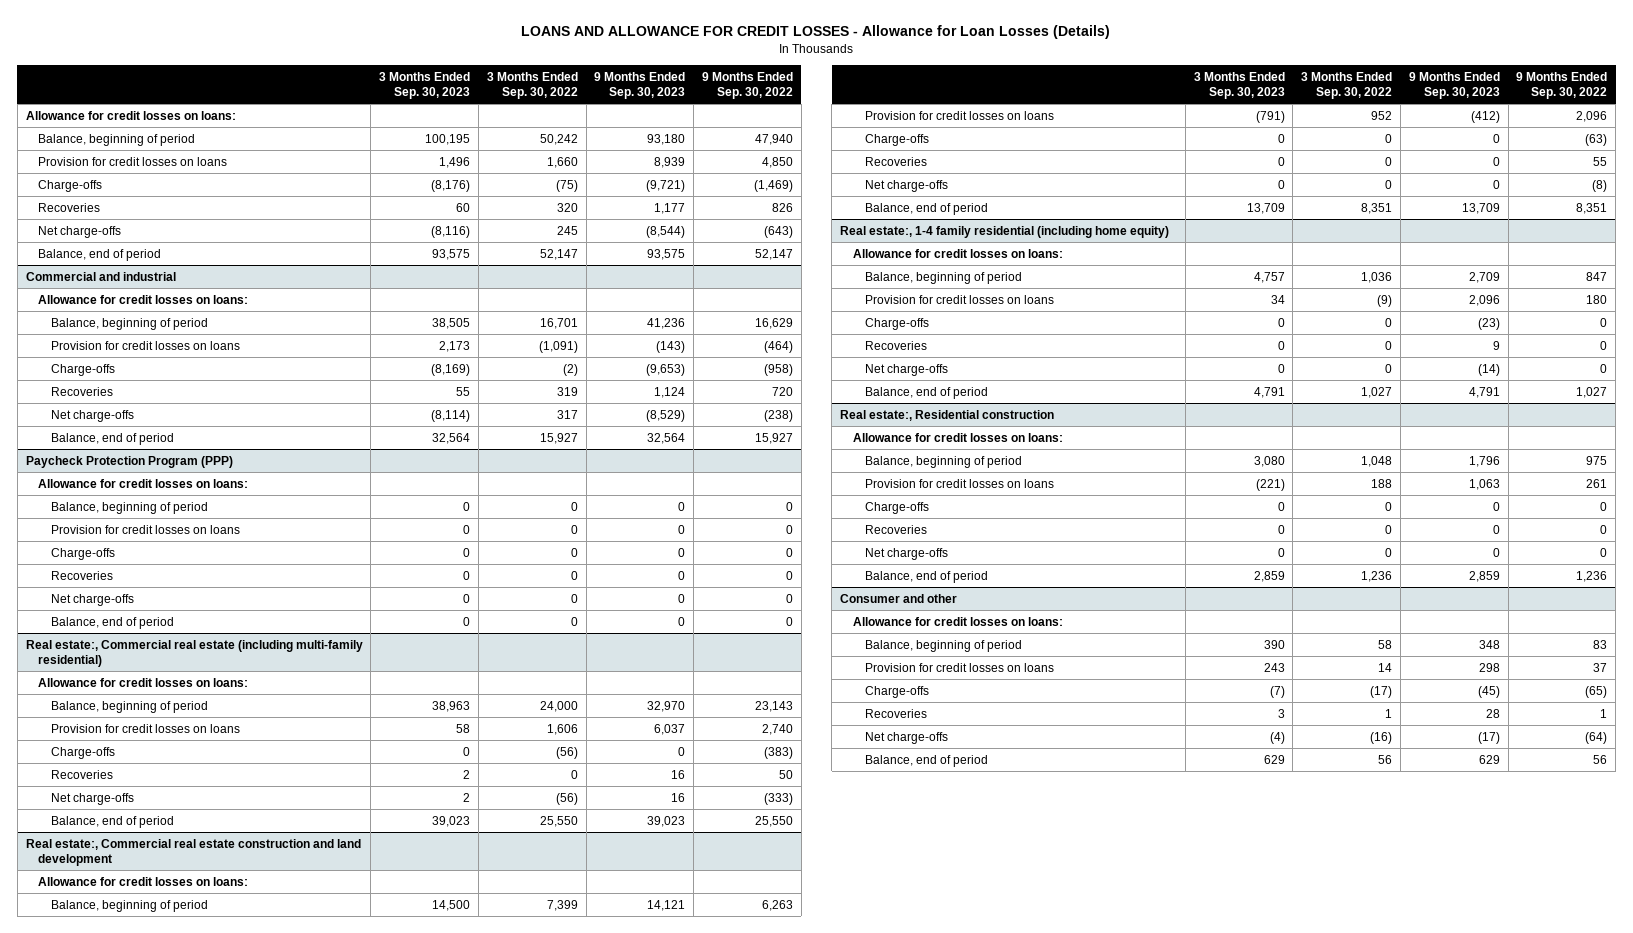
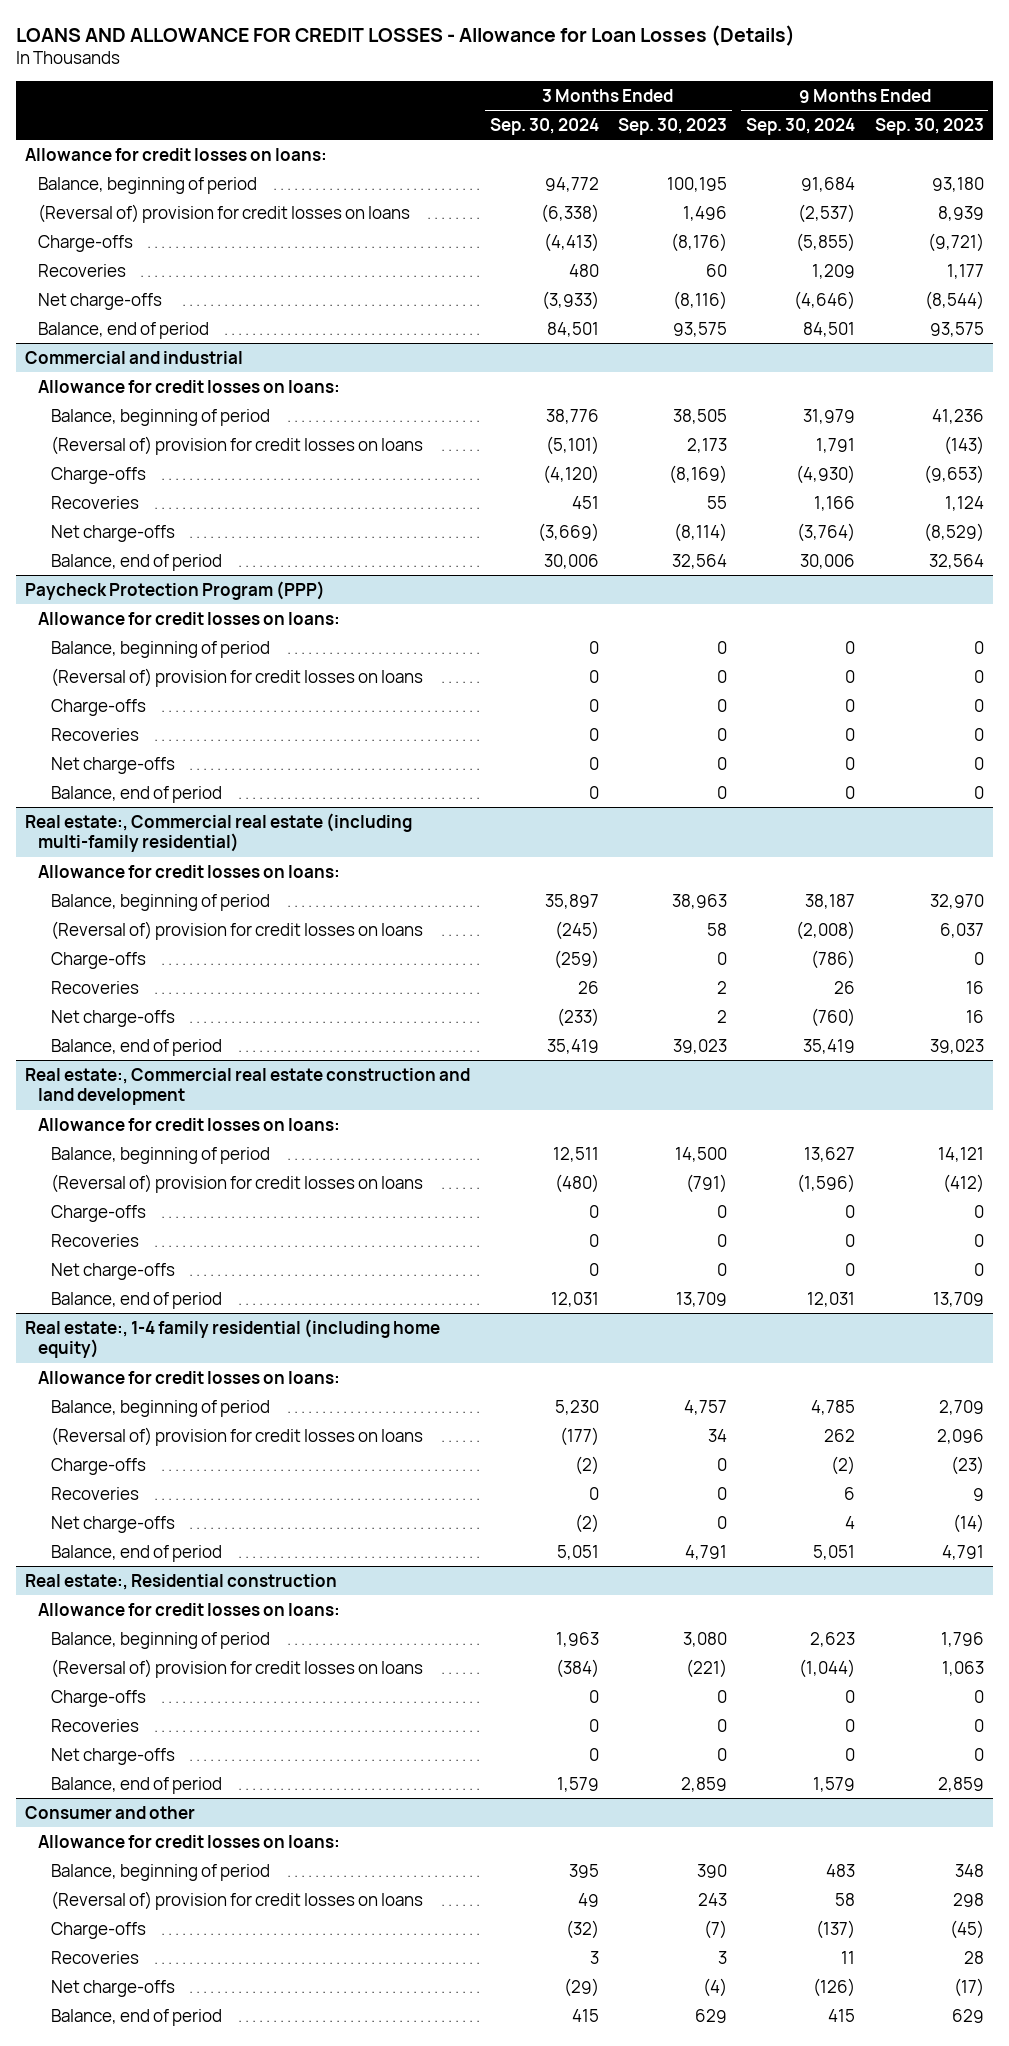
- | 3 Months Ended Sep. 30, 2023 | 3 Months Ended Sep. 30, 2022 | 9 Months Ended Sep. 30, 2023 | 9 Months Ended Sep. 30, 2022
+ | 3 Months Ended Sep. 30, 2024 | 3 Months Ended Sep. 30, 2023 | 9 Months Ended Sep. 30, 2024 | 9 Months Ended Sep. 30, 2023
- Provision for credit losses on loans | 1,496 | 1,660 | 8,939 | 4,850
+ (Reversal of) provision for credit losses on loans | (6,338) | 1,496 | (2,537) | 8,939
@ Commercial and industrial
- Provision for credit losses on loans | 2,173 | (1,091) | (143) | (464)
+ (Reversal of) provision for credit losses on loans | (5,101) | 2,173 | 1,791 | (143)
@ Paycheck Protection Program (PPP)
- Provision for credit losses on loans | 0 | 0 | 0 | 0
+ (Reversal of) provision for credit losses on loans | 0 | 0 | 0 | 0
@ Real estate:, Commercial real estate (including multi-family residential)
- Provision for credit losses on loans | 58 | 1,606 | 6,037 | 2,740
+ (Reversal of) provision for credit losses on loans | (245) | 58 | (2,008) | 6,037
@ Real estate:, Commercial real estate construction and land development
- Provision for credit losses on loans | (791) | 952 | (412) | 2,096
+ (Reversal of) provision for credit losses on loans | (480) | (791) | (1,596) | (412)
@ Real estate:, 1-4 family residential (including home equity)
- Provision for credit losses on loans | 34 | (9) | 2,096 | 180
+ (Reversal of) provision for credit losses on loans | (177) | 34 | 262 | 2,096
@ Real estate:, Residential construction
- Provision for credit losses on loans | (221) | 188 | 1,063 | 261
+ (Reversal of) provision for credit losses on loans | (384) | (221) | (1,044) | 1,063
@ Consumer and other
- Provision for credit losses on loans | 243 | 14 | 298 | 37
+ (Reversal of) provision for credit losses on loans | 49 | 243 | 58 | 298

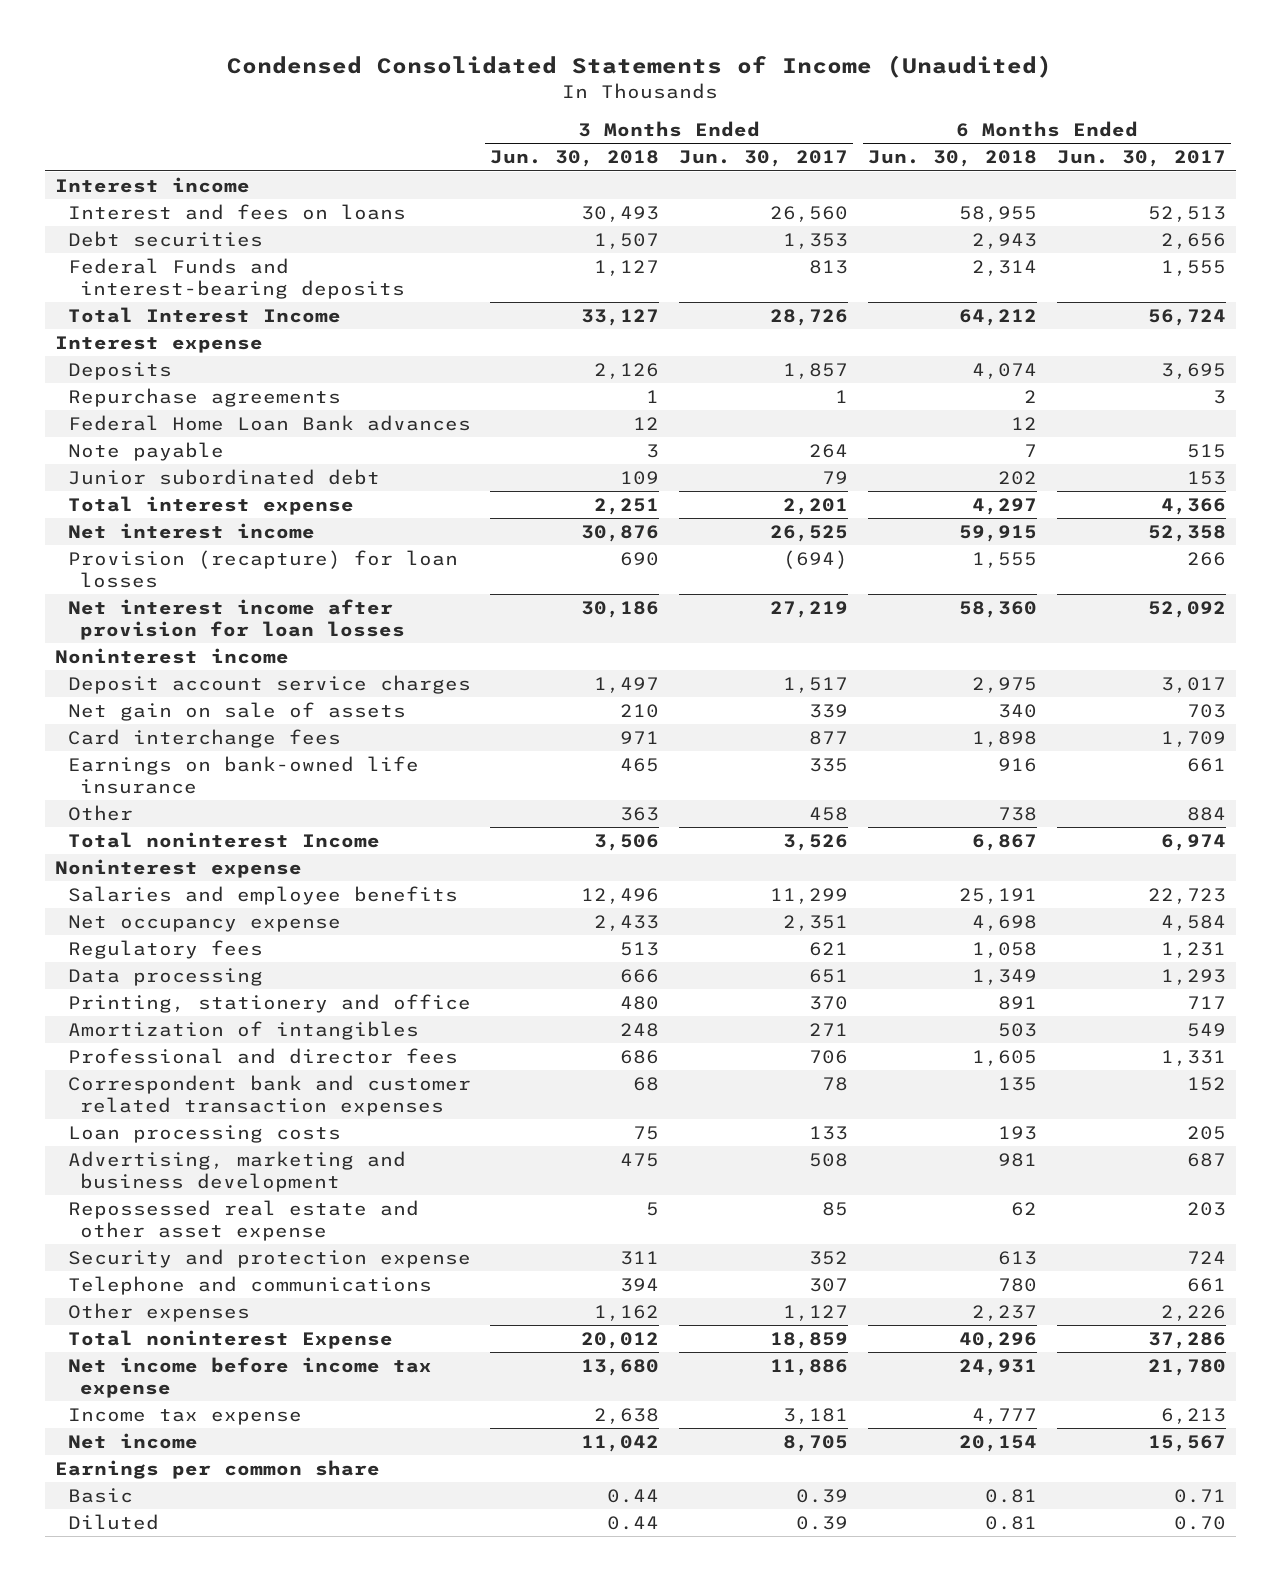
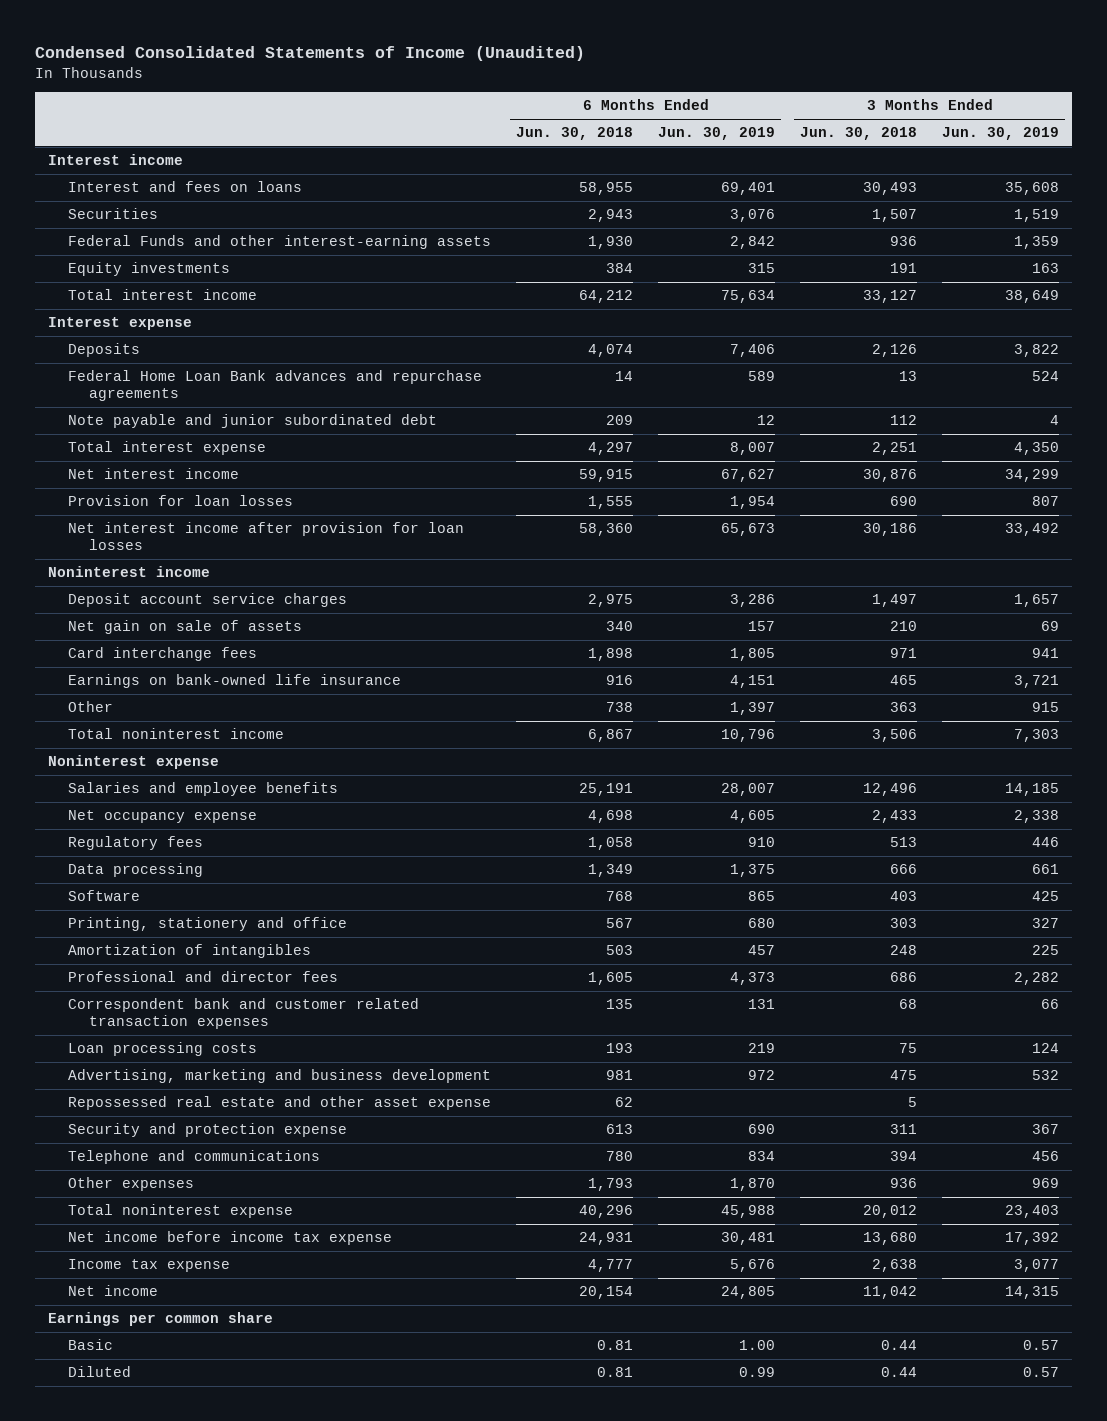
- | 3 Months Ended Jun. 30, 2018 | 3 Months Ended Jun. 30, 2017 | 6 Months Ended Jun. 30, 2018 | 6 Months Ended Jun. 30, 2017
+ | 6 Months Ended Jun. 30, 2018 | 6 Months Ended Jun. 30, 2019 | 3 Months Ended Jun. 30, 2018 | 3 Months Ended Jun. 30, 2019
- Debt securities | 1,507 | 1,353 | 2,943 | 2,656
- Federal Funds and interest-bearing deposits | 1,127 | 813 | 2,314 | 1,555
- Total Interest Income | 33,127 | 28,726 | 64,212 | 56,724
+ Securities | 2,943 | 3,076 | 1,507 | 1,519
+ Federal Funds and other interest-earning assets | 1,930 | 2,842 | 936 | 1,359
+ Equity investments | 384 | 315 | 191 | 163
+ Total interest income | 64,212 | 75,634 | 33,127 | 38,649
- Repurchase agreements | 1 | 1 | 2 | 3
- Federal Home Loan Bank advances | 12 | | 12 |
- Note payable | 3 | 264 | 7 | 515
- Junior subordinated debt | 109 | 79 | 202 | 153
+ Federal Home Loan Bank advances and repurchase agreements | 14 | 589 | 13 | 524
+ Note payable and junior subordinated debt | 209 | 12 | 112 | 4
- Provision (recapture) for loan losses | 690 | (694) | 1,555 | 266
+ Provision for loan losses | 1,555 | 1,954 | 690 | 807
- Total noninterest Income | 3,506 | 3,526 | 6,867 | 6,974
+ Total noninterest income | 6,867 | 10,796 | 3,506 | 7,303
- Printing, stationery and office | 480 | 370 | 891 | 717
+ Software | 768 | 865 | 403 | 425
+ Printing, stationery and office | 567 | 680 | 303 | 327
- Other expenses | 1,162 | 1,127 | 2,237 | 2,226
- Total noninterest Expense | 20,012 | 18,859 | 40,296 | 37,286
+ Other expenses | 1,793 | 1,870 | 936 | 969
+ Total noninterest expense | 40,296 | 45,988 | 20,012 | 23,403

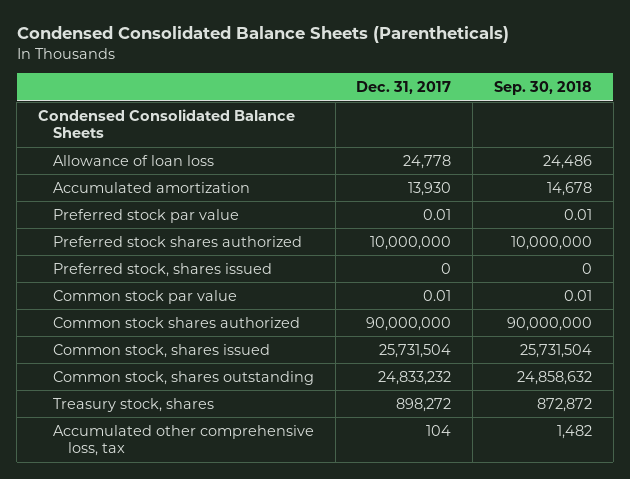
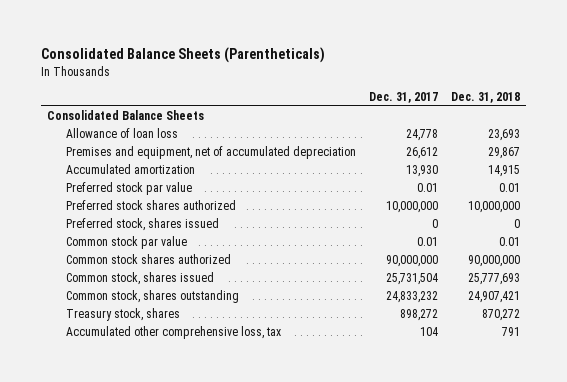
- Condensed Consolidated Balance Sheets (Parentheticals)
+ Consolidated Balance Sheets (Parentheticals)
- | Dec. 31, 2017 | Sep. 30, 2018
+ | Dec. 31, 2017 | Dec. 31, 2018
- Condensed Consolidated Balance Sheets
+ Consolidated Balance Sheets
+ Premises and equipment, net of accumulated depreciation | 26,612 | 29,867

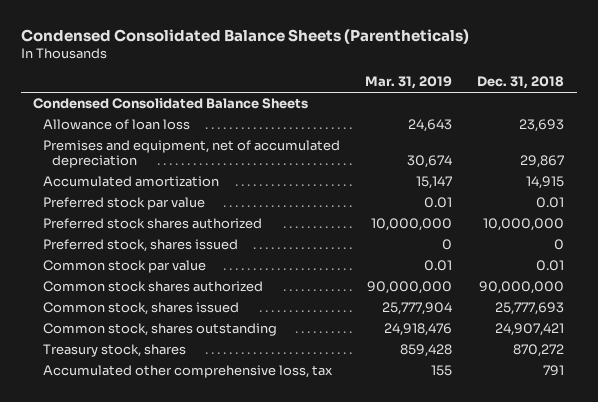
- Consolidated Balance Sheets (Parentheticals)
+ Condensed Consolidated Balance Sheets (Parentheticals)
- | Dec. 31, 2017 | Dec. 31, 2018
+ | Mar. 31, 2019 | Dec. 31, 2018
- Consolidated Balance Sheets
+ Condensed Consolidated Balance Sheets

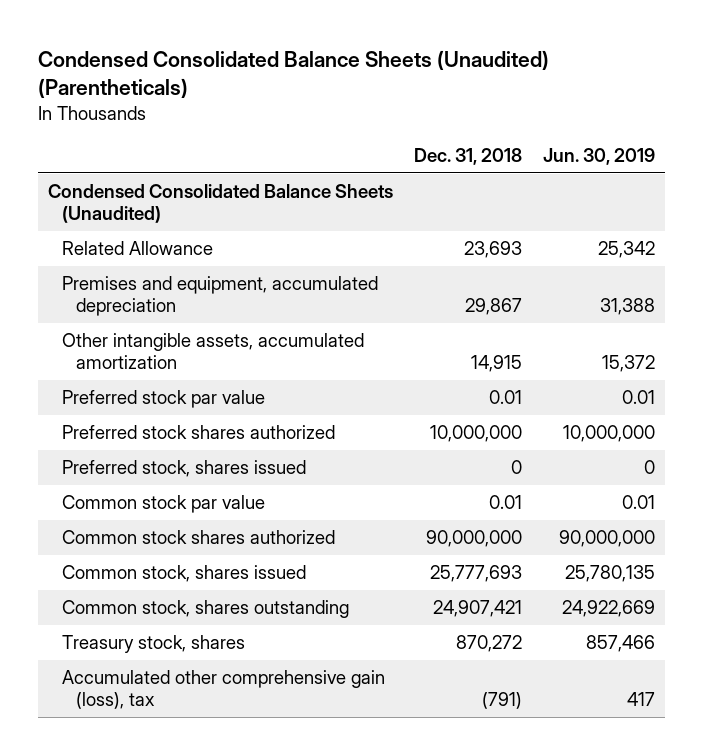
- Condensed Consolidated Balance Sheets (Parentheticals)
+ Condensed Consolidated Balance Sheets (Unaudited) (Parentheticals)
- | Mar. 31, 2019 | Dec. 31, 2018
+ | Dec. 31, 2018 | Jun. 30, 2019
- Condensed Consolidated Balance Sheets
- Allowance of loan loss | 24,643 | 23,693
- Premises and equipment, net of accumulated depreciation | 30,674 | 29,867
- Accumulated amortization | 15,147 | 14,915
+ Condensed Consolidated Balance Sheets (Unaudited)
+ Related Allowance | 23,693 | 25,342
+ Premises and equipment, accumulated depreciation | 29,867 | 31,388
+ Other intangible assets, accumulated amortization | 14,915 | 15,372
- Accumulated other comprehensive loss, tax | 155 | 791
+ Accumulated other comprehensive gain (loss), tax | (791) | 417

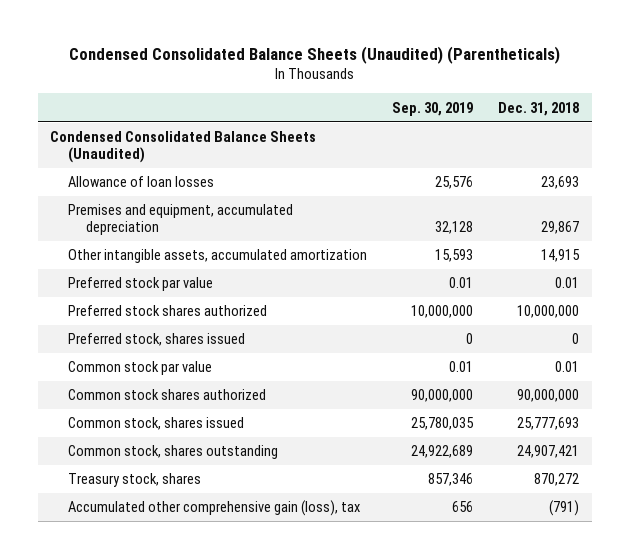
- | Dec. 31, 2018 | Jun. 30, 2019
+ | Sep. 30, 2019 | Dec. 31, 2018
- Related Allowance | 23,693 | 25,342
+ Allowance of loan losses | 25,576 | 23,693

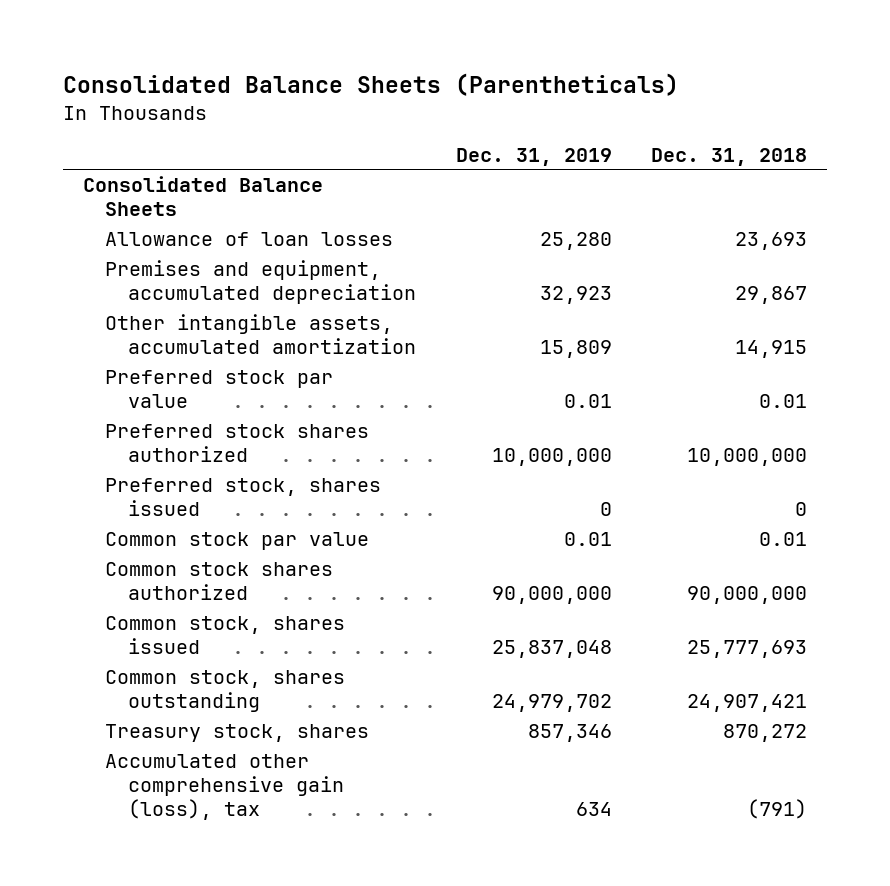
- Condensed Consolidated Balance Sheets (Unaudited) (Parentheticals)
+ Consolidated Balance Sheets (Parentheticals)
- | Sep. 30, 2019 | Dec. 31, 2018
+ | Dec. 31, 2019 | Dec. 31, 2018
- Condensed Consolidated Balance Sheets (Unaudited)
+ Consolidated Balance Sheets

